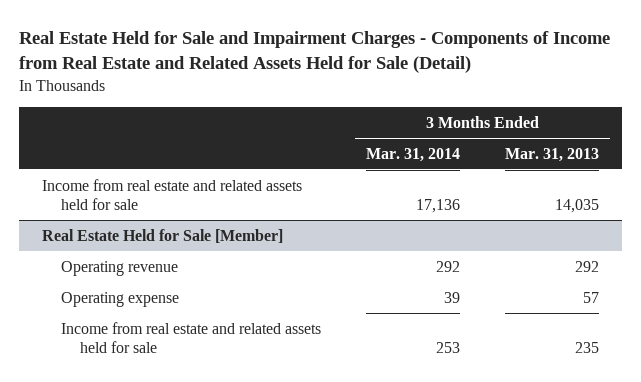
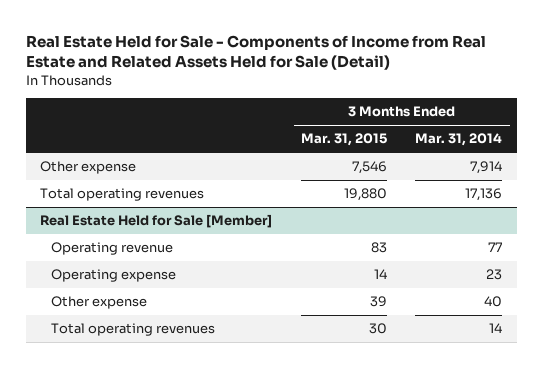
- Real Estate Held for Sale and Impairment Charges - Components of Income from Real Estate and Related Assets Held for Sale (Detail)
+ Real Estate Held for Sale - Components of Income from Real Estate and Related Assets Held for Sale (Detail)
- | 3 Months Ended Mar. 31, 2014 | 3 Months Ended Mar. 31, 2013
+ | 3 Months Ended Mar. 31, 2015 | 3 Months Ended Mar. 31, 2014
- Income from real estate and related assets held for sale | 17,136 | 14,035
+ Other expense | 7,546 | 7,914
+ Total operating revenues | 19,880 | 17,136
@ Real Estate Held for Sale [Member]
- Operating revenue | 292 | 292
- Operating expense | 39 | 57
- Income from real estate and related assets held for sale | 253 | 235
+ Operating revenue | 83 | 77
+ Operating expense | 14 | 23
+ Other expense | 39 | 40
+ Total operating revenues | 30 | 14

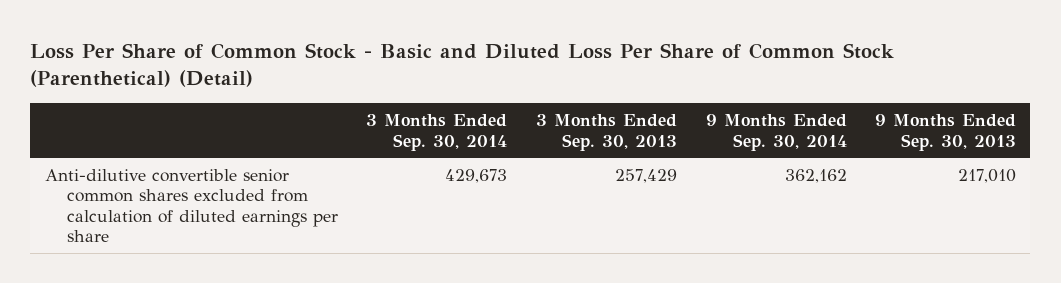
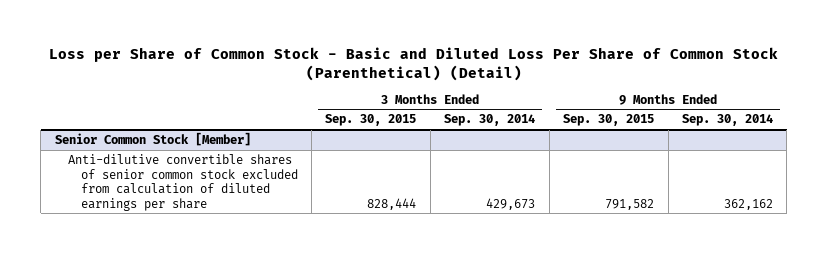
- Loss Per Share of Common Stock - Basic and Diluted Loss Per Share of Common Stock (Parenthetical) (Detail)
+ Loss per Share of Common Stock - Basic and Diluted Loss Per Share of Common Stock (Parenthetical) (Detail)
- | 3 Months Ended Sep. 30, 2014 | 3 Months Ended Sep. 30, 2013 | 9 Months Ended Sep. 30, 2014 | 9 Months Ended Sep. 30, 2013
+ | 3 Months Ended Sep. 30, 2015 | 3 Months Ended Sep. 30, 2014 | 9 Months Ended Sep. 30, 2015 | 9 Months Ended Sep. 30, 2014
- Anti-dilutive convertible senior common shares excluded from calculation of diluted earnings per share | 429,673 | 257,429 | 362,162 | 217,010
+ Senior Common Stock [Member]
+ Anti-dilutive convertible shares of senior common stock excluded from calculation of diluted earnings per share | 828,444 | 429,673 | 791,582 | 362,162

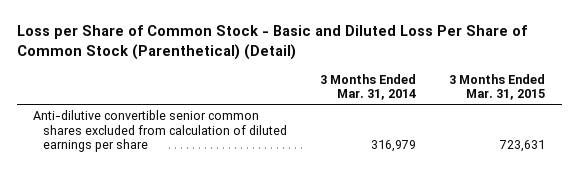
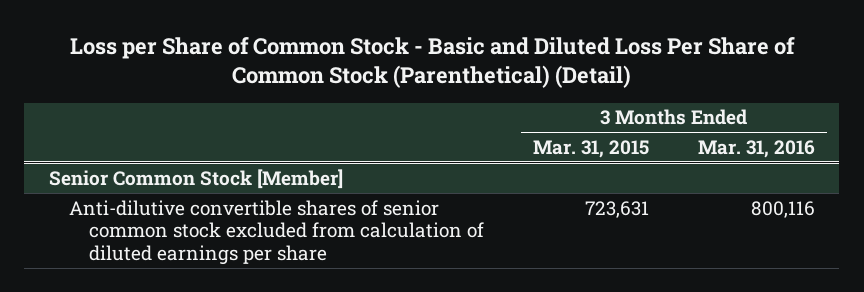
- | 3 Months Ended Mar. 31, 2014 | 3 Months Ended Mar. 31, 2015
+ | 3 Months Ended Mar. 31, 2015 | 3 Months Ended Mar. 31, 2016
- Anti-dilutive convertible senior common shares excluded from calculation of diluted earnings per share | 316,979 | 723,631
+ Senior Common Stock [Member]
+ Anti-dilutive convertible shares of senior common stock excluded from calculation of diluted earnings per share | 723,631 | 800,116

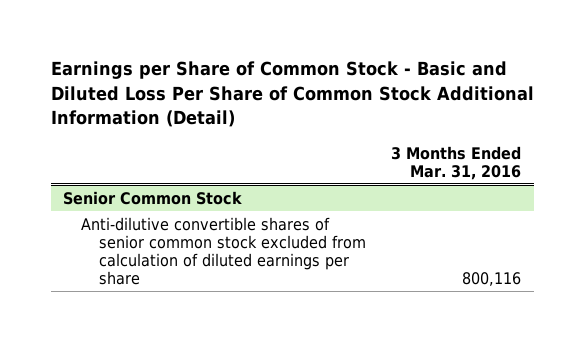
- Loss per Share of Common Stock - Basic and Diluted Loss Per Share of Common Stock (Parenthetical) (Detail)
+ Earnings per Share of Common Stock - Basic and Diluted Loss Per Share of Common Stock Additional Information (Detail)
- | 3 Months Ended Mar. 31, 2015 | 3 Months Ended Mar. 31, 2016
+ | 3 Months Ended Mar. 31, 2016
- Senior Common Stock [Member]
+ Senior Common Stock

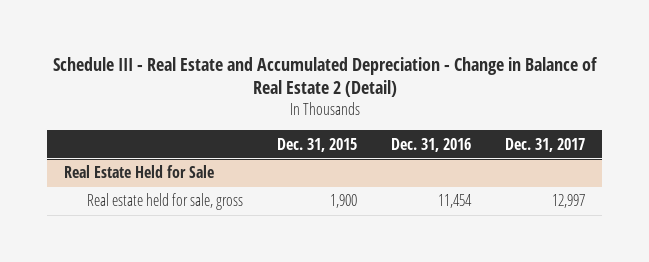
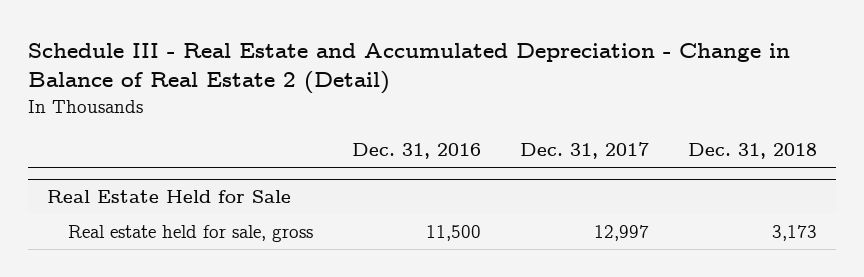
- | Dec. 31, 2015 | Dec. 31, 2016 | Dec. 31, 2017
+ | Dec. 31, 2016 | Dec. 31, 2017 | Dec. 31, 2018
@ Real Estate Held for Sale
- Real estate held for sale, gross | 1,900 | 11,454 | 12,997
+ Real estate held for sale, gross | 11,500 | 12,997 | 3,173

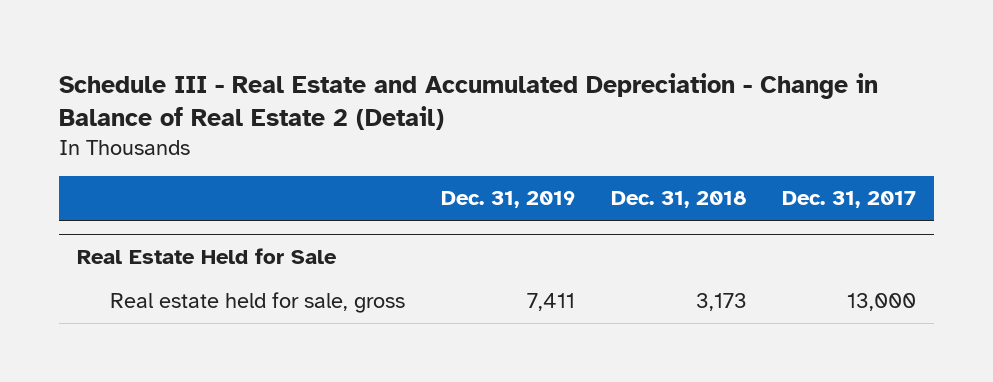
- | Dec. 31, 2016 | Dec. 31, 2017 | Dec. 31, 2018
+ | Dec. 31, 2019 | Dec. 31, 2018 | Dec. 31, 2017
@ Real Estate Held for Sale
- Real estate held for sale, gross | 11,500 | 12,997 | 3,173
+ Real estate held for sale, gross | 7,411 | 3,173 | 13,000

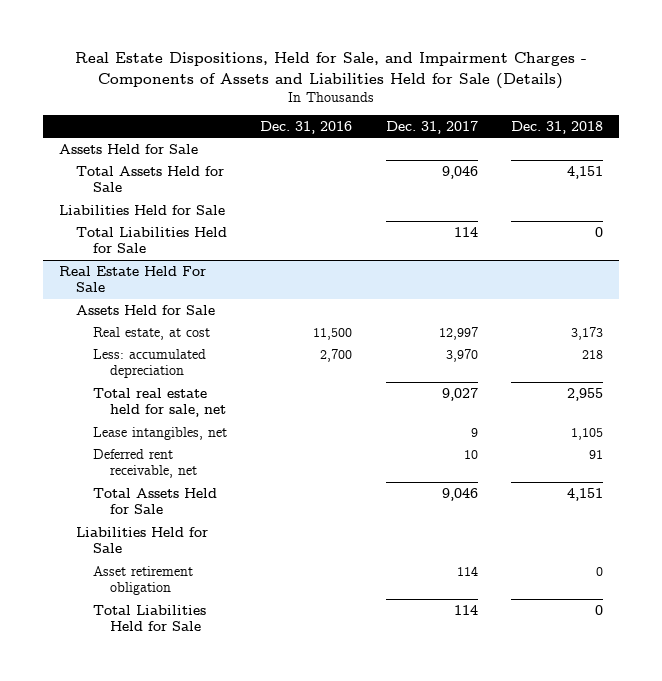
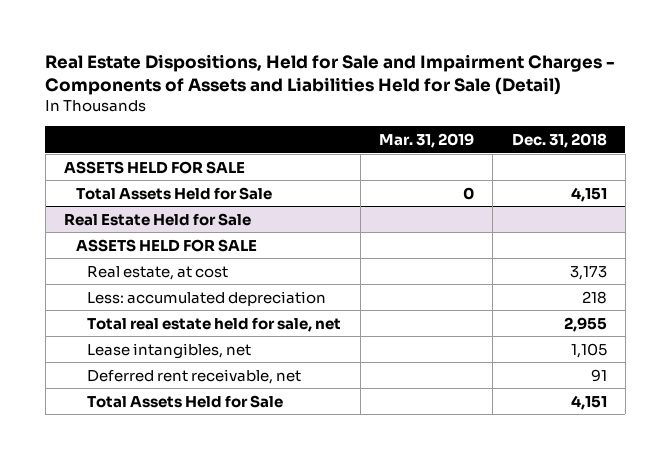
- Real Estate Dispositions, Held for Sale, and Impairment Charges - Components of Assets and Liabilities Held for Sale (Details)
+ Real Estate Dispositions, Held for Sale and Impairment Charges - Components of Assets and Liabilities Held for Sale (Detail)
- | Dec. 31, 2016 | Dec. 31, 2017 | Dec. 31, 2018
+ | Mar. 31, 2019 | Dec. 31, 2018
- Assets Held for Sale
+ ASSETS HELD FOR SALE
- Liabilities Held for Sale
- Total Liabilities Held for Sale | | 114 | 0
- Real Estate Held For Sale
- Assets Held for Sale
+ Real Estate Held for Sale
+ ASSETS HELD FOR SALE
- Liabilities Held for Sale
- Asset retirement obligation | | 114 | 0
- Total Liabilities Held for Sale | | 114 | 0

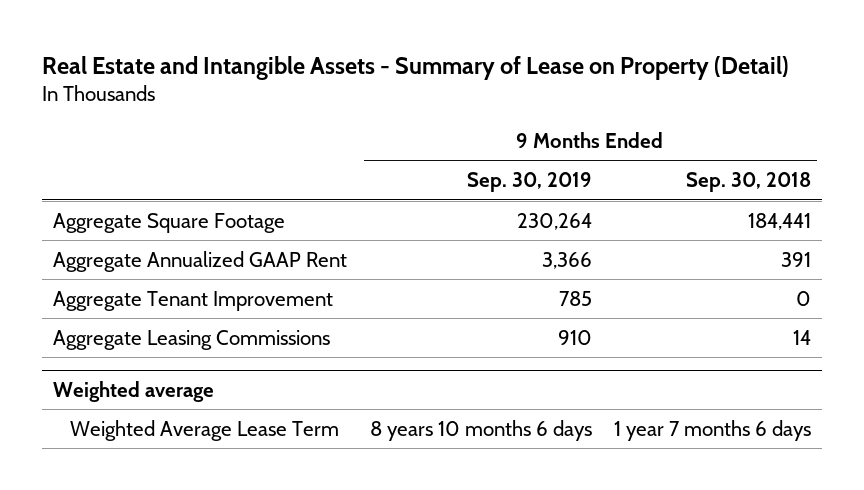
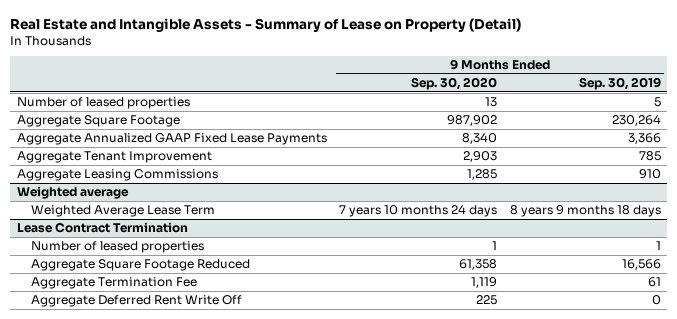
- | 9 Months Ended Sep. 30, 2019 | 9 Months Ended Sep. 30, 2018
+ | 9 Months Ended Sep. 30, 2020 | 9 Months Ended Sep. 30, 2019
+ Number of leased properties | 13 | 5
- Aggregate Annualized GAAP Rent | 3,366 | 391
+ Aggregate Annualized GAAP Fixed Lease Payments | 8,340 | 3,366
@ Weighted average
- Weighted Average Lease Term | 8 years 10 months 6 days | 1 year 7 months 6 days
+ Weighted Average Lease Term | 7 years 10 months 24 days | 8 years 9 months 18 days
+ Lease Contract Termination
+ Number of leased properties | 1 | 1
+ Aggregate Square Footage Reduced | 61,358 | 16,566
+ Aggregate Termination Fee | 1,119 | 61
+ Aggregate Deferred Rent Write Off | 225 | 0

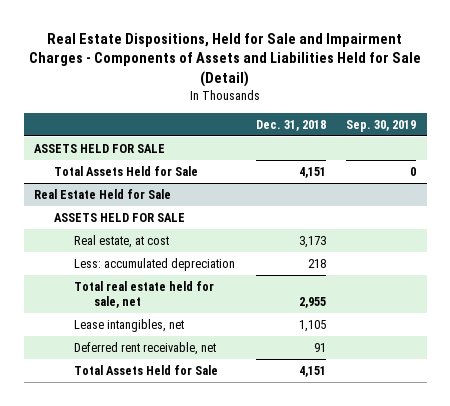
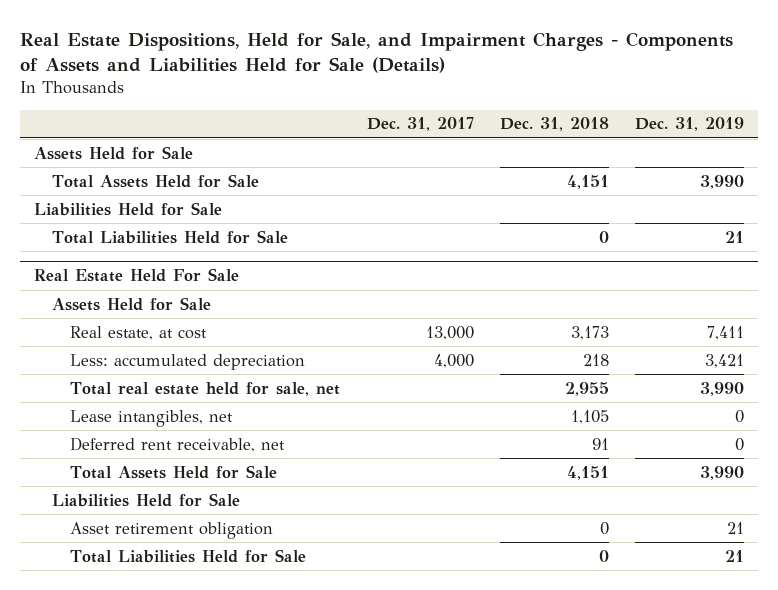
- Real Estate Dispositions, Held for Sale and Impairment Charges - Components of Assets and Liabilities Held for Sale (Detail)
+ Real Estate Dispositions, Held for Sale, and Impairment Charges - Components of Assets and Liabilities Held for Sale (Details)
- | Dec. 31, 2018 | Sep. 30, 2019
+ | Dec. 31, 2017 | Dec. 31, 2018 | Dec. 31, 2019
- ASSETS HELD FOR SALE
+ Assets Held for Sale
- Real Estate Held for Sale
- ASSETS HELD FOR SALE
+ Liabilities Held for Sale
+ Total Liabilities Held for Sale | | 0 | 21
+ Real Estate Held For Sale
+ Assets Held for Sale
+ Liabilities Held for Sale
+ Asset retirement obligation | | 0 | 21
+ Total Liabilities Held for Sale | | 0 | 21

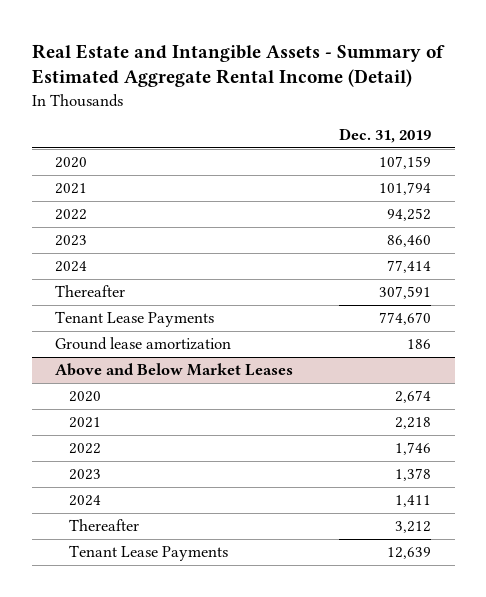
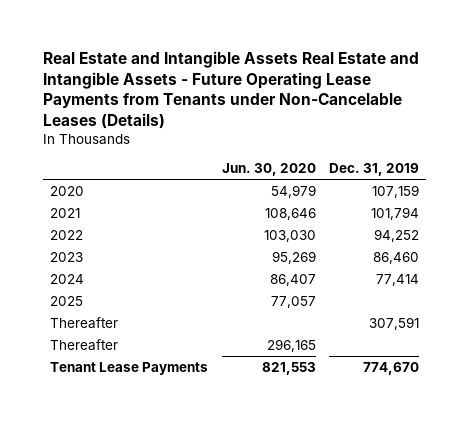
- Real Estate and Intangible Assets - Summary of Estimated Aggregate Rental Income (Detail)
+ Real Estate and Intangible Assets Real Estate and Intangible Assets - Future Operating Lease Payments from Tenants under Non-Cancelable Leases (Details)
- | Dec. 31, 2019
+ | Jun. 30, 2020 | Dec. 31, 2019
+ 2025 | 77,057 |
+ Thereafter | 296,165 |
- Ground lease amortization | 186
- Above and Below Market Leases
- 2020 | 2,674
- 2021 | 2,218
- 2022 | 1,746
- 2023 | 1,378
- 2024 | 1,411
- Thereafter | 3,212
- Tenant Lease Payments | 12,639

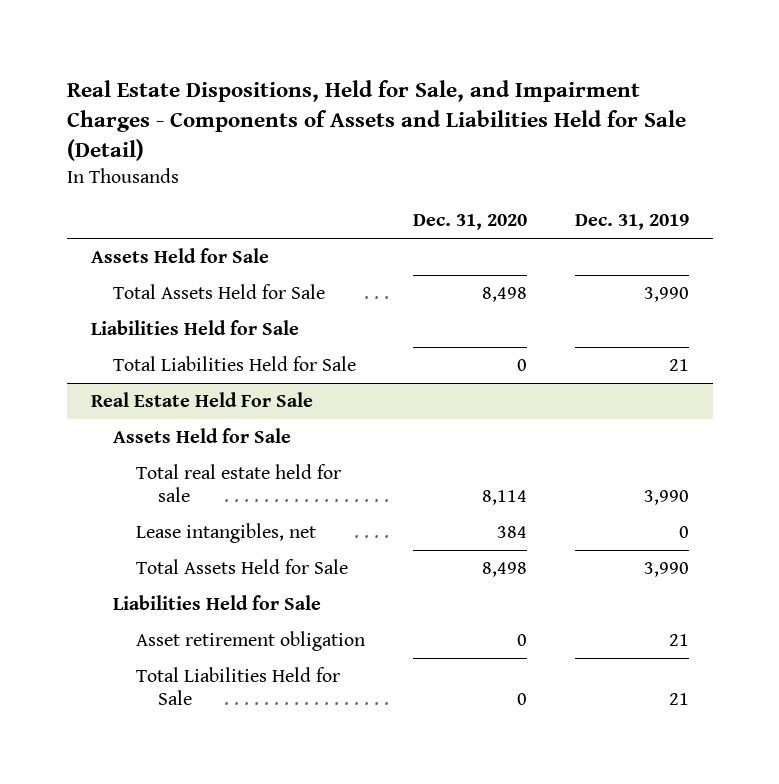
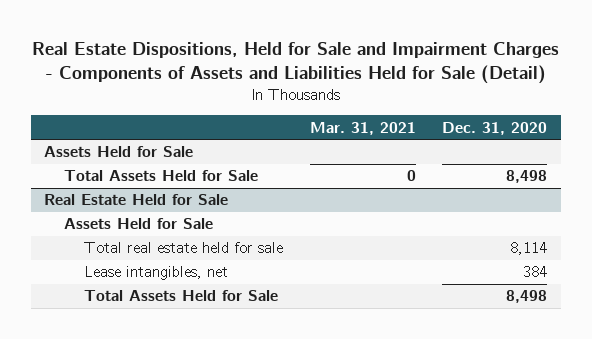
- Real Estate Dispositions, Held for Sale, and Impairment Charges - Components of Assets and Liabilities Held for Sale (Detail)
+ Real Estate Dispositions, Held for Sale and Impairment Charges - Components of Assets and Liabilities Held for Sale (Detail)
- | Dec. 31, 2020 | Dec. 31, 2019
+ | Mar. 31, 2021 | Dec. 31, 2020
- Liabilities Held for Sale
- Total Liabilities Held for Sale | 0 | 21
- Real Estate Held For Sale
+ Real Estate Held for Sale
- Liabilities Held for Sale
- Asset retirement obligation | 0 | 21
- Total Liabilities Held for Sale | 0 | 21

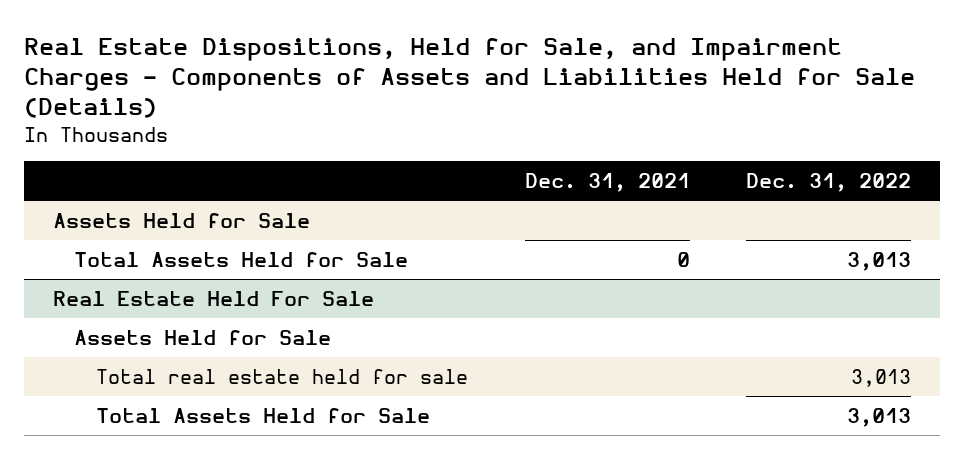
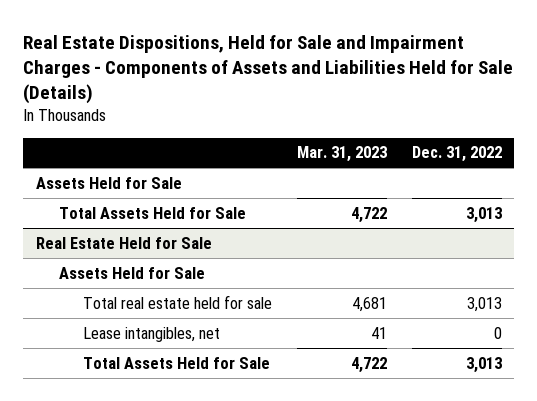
- Real Estate Dispositions, Held for Sale, and Impairment Charges - Components of Assets and Liabilities Held for Sale (Details)
+ Real Estate Dispositions, Held for Sale and Impairment Charges - Components of Assets and Liabilities Held for Sale (Details)
- | Dec. 31, 2021 | Dec. 31, 2022
+ | Mar. 31, 2023 | Dec. 31, 2022
- Real Estate Held For Sale
+ Real Estate Held for Sale
+ Lease intangibles, net | 41 | 0

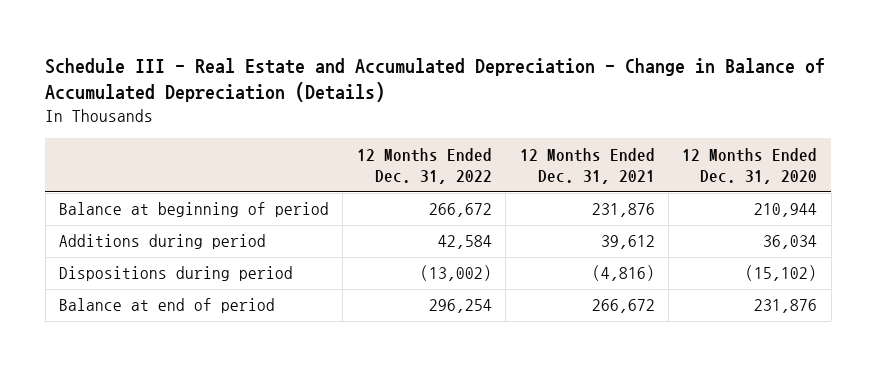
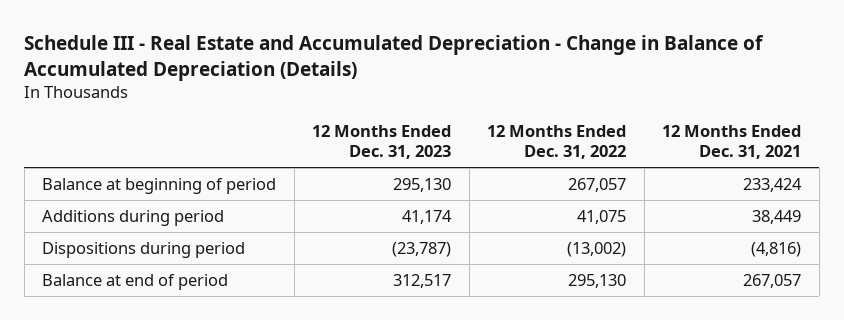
- | 12 Months Ended Dec. 31, 2022 | 12 Months Ended Dec. 31, 2021 | 12 Months Ended Dec. 31, 2020
+ | 12 Months Ended Dec. 31, 2023 | 12 Months Ended Dec. 31, 2022 | 12 Months Ended Dec. 31, 2021
- Balance at beginning of period | 266,672 | 231,876 | 210,944
- Additions during period | 42,584 | 39,612 | 36,034
+ Balance at beginning of period | 295,130 | 267,057 | 233,424
+ Additions during period | 41,174 | 41,075 | 38,449
- Balance at end of period | 296,254 | 266,672 | 231,876
+ Balance at end of period | 312,517 | 295,130 | 267,057

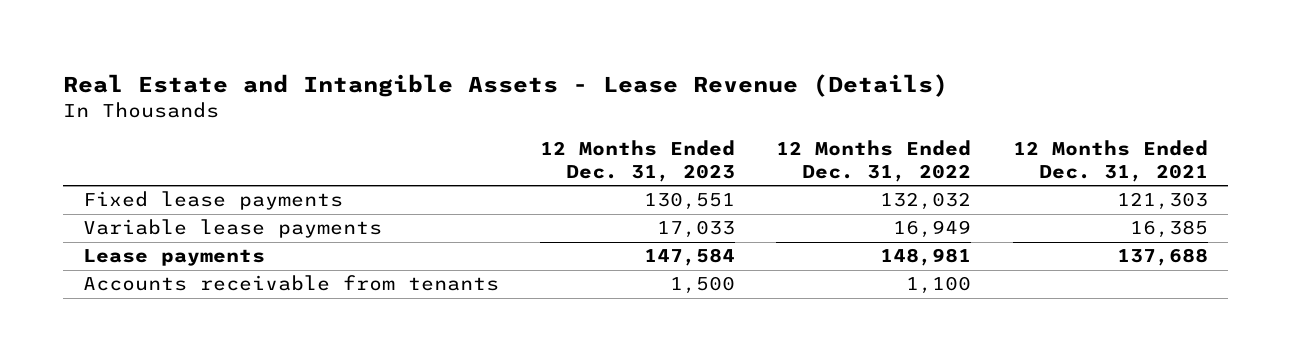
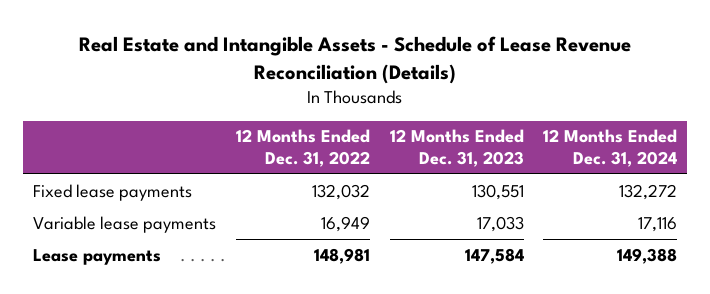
- Real Estate and Intangible Assets - Lease Revenue (Details)
+ Real Estate and Intangible Assets - Schedule of Lease Revenue Reconciliation (Details)
- | 12 Months Ended Dec. 31, 2023 | 12 Months Ended Dec. 31, 2022 | 12 Months Ended Dec. 31, 2021
+ | 12 Months Ended Dec. 31, 2022 | 12 Months Ended Dec. 31, 2023 | 12 Months Ended Dec. 31, 2024
- Accounts receivable from tenants | 1,500 | 1,100 |

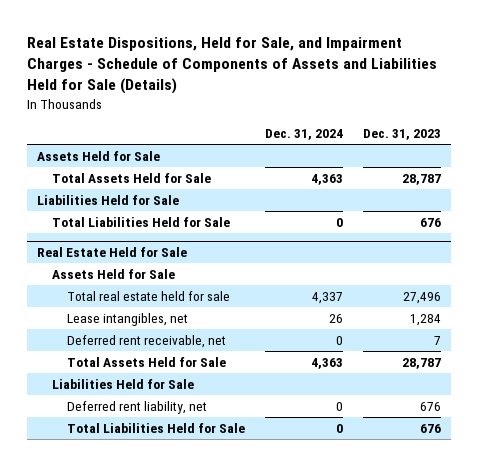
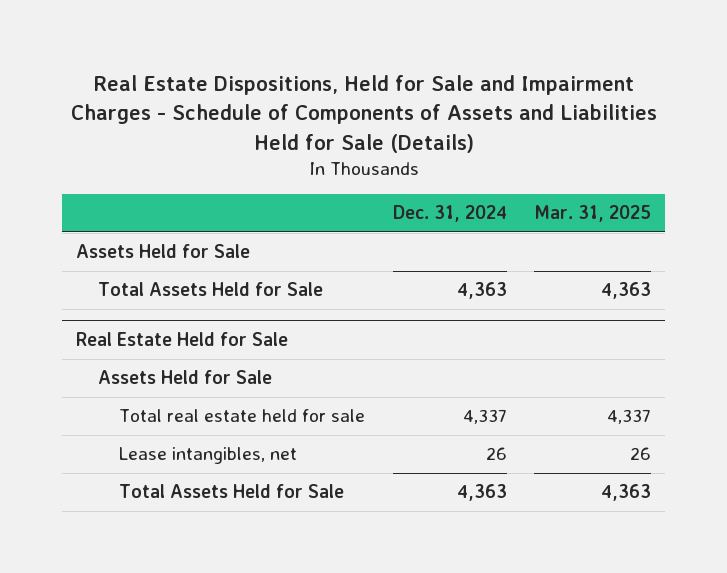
- Real Estate Dispositions, Held for Sale, and Impairment Charges - Schedule of Components of Assets and Liabilities Held for Sale (Details)
+ Real Estate Dispositions, Held for Sale and Impairment Charges - Schedule of Components of Assets and Liabilities Held for Sale (Details)
- | Dec. 31, 2024 | Dec. 31, 2023
+ | Dec. 31, 2024 | Mar. 31, 2025
- Liabilities Held for Sale
- Total Liabilities Held for Sale | 0 | 676
@ Real Estate Held for Sale
- Deferred rent receivable, net | 0 | 7
- Liabilities Held for Sale
- Deferred rent liability, net | 0 | 676
- Total Liabilities Held for Sale | 0 | 676

